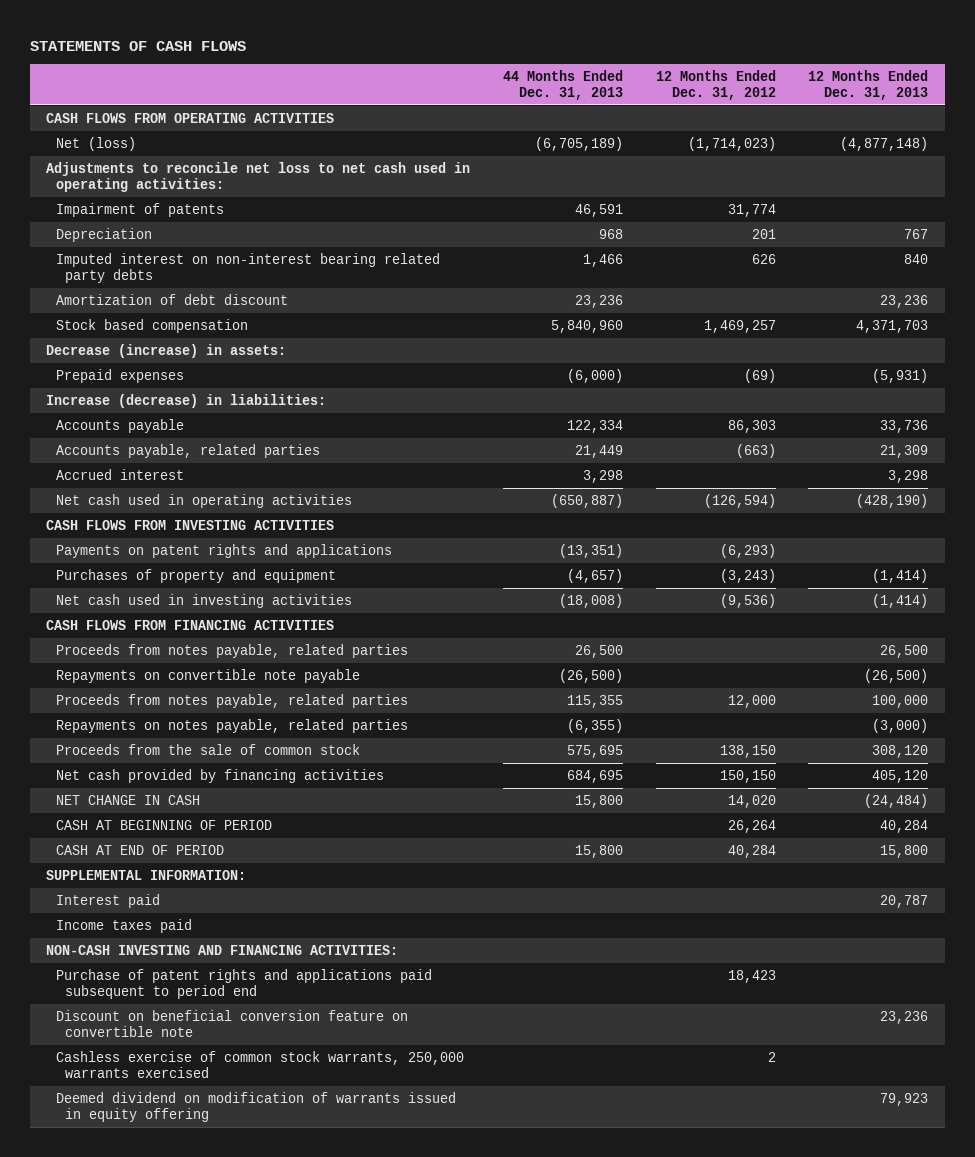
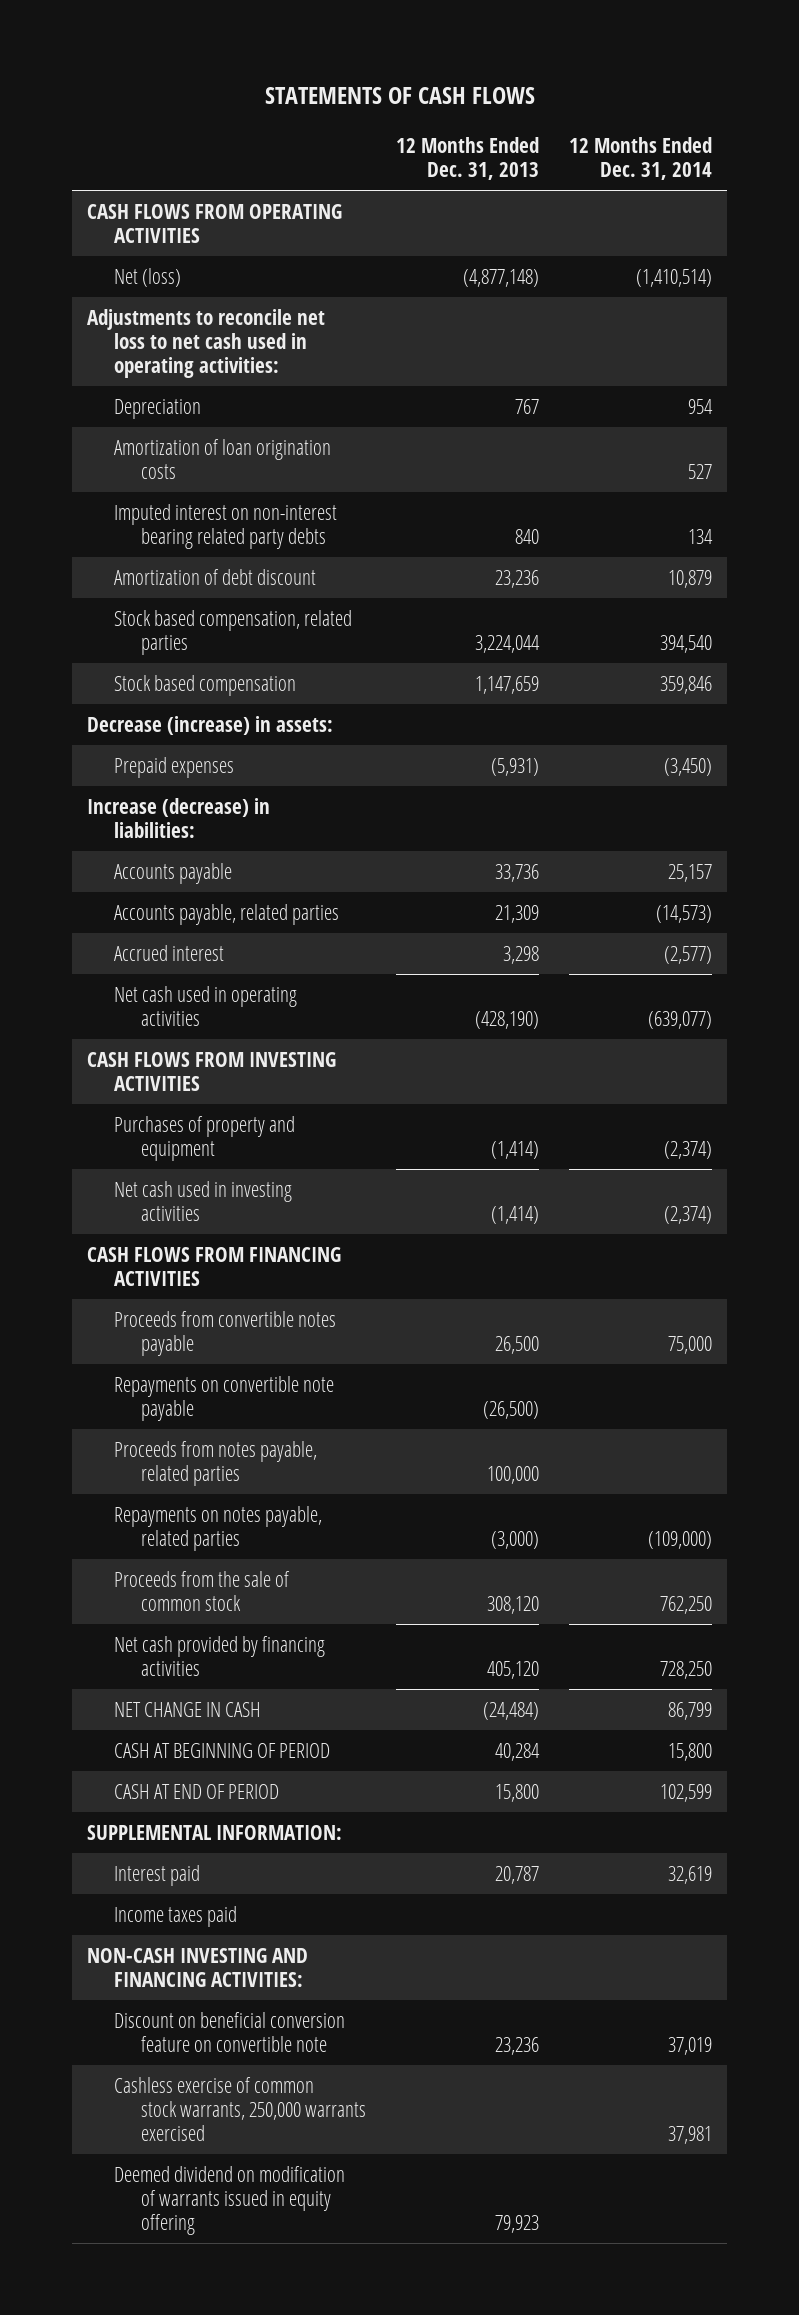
- | 44 Months Ended Dec. 31, 2013 | 12 Months Ended Dec. 31, 2012 | 12 Months Ended Dec. 31, 2013
+ | 12 Months Ended Dec. 31, 2013 | 12 Months Ended Dec. 31, 2014
- Impairment of patents | 46,591 | 31,774 |
+ Amortization of loan origination costs | | 527
- Stock based compensation | 5,840,960 | 1,469,257 | 4,371,703
+ Stock based compensation, related parties | 3,224,044 | 394,540
+ Stock based compensation | 1,147,659 | 359,846
- Payments on patent rights and applications | (13,351) | (6,293) |
- Proceeds from notes payable, related parties | 26,500 | | 26,500
+ Proceeds from convertible notes payable | 26,500 | 75,000
- Purchase of patent rights and applications paid subsequent to period end | | 18,423 |

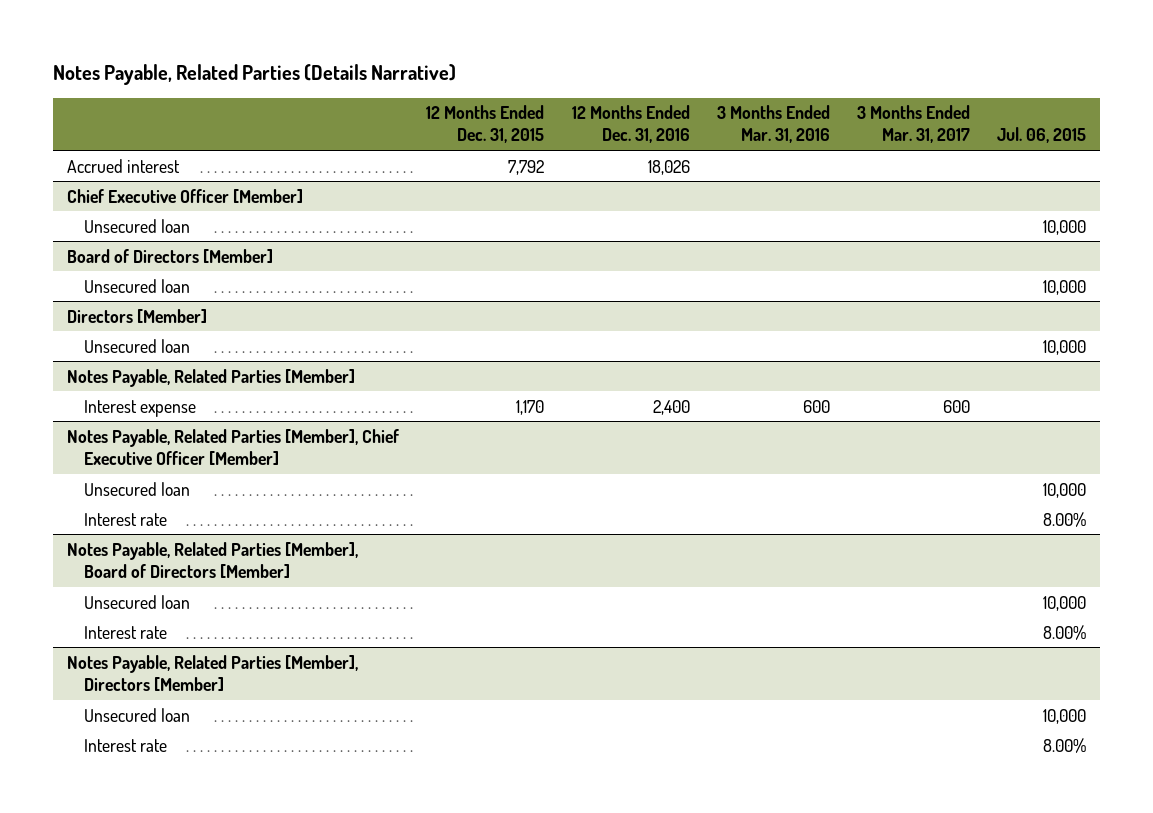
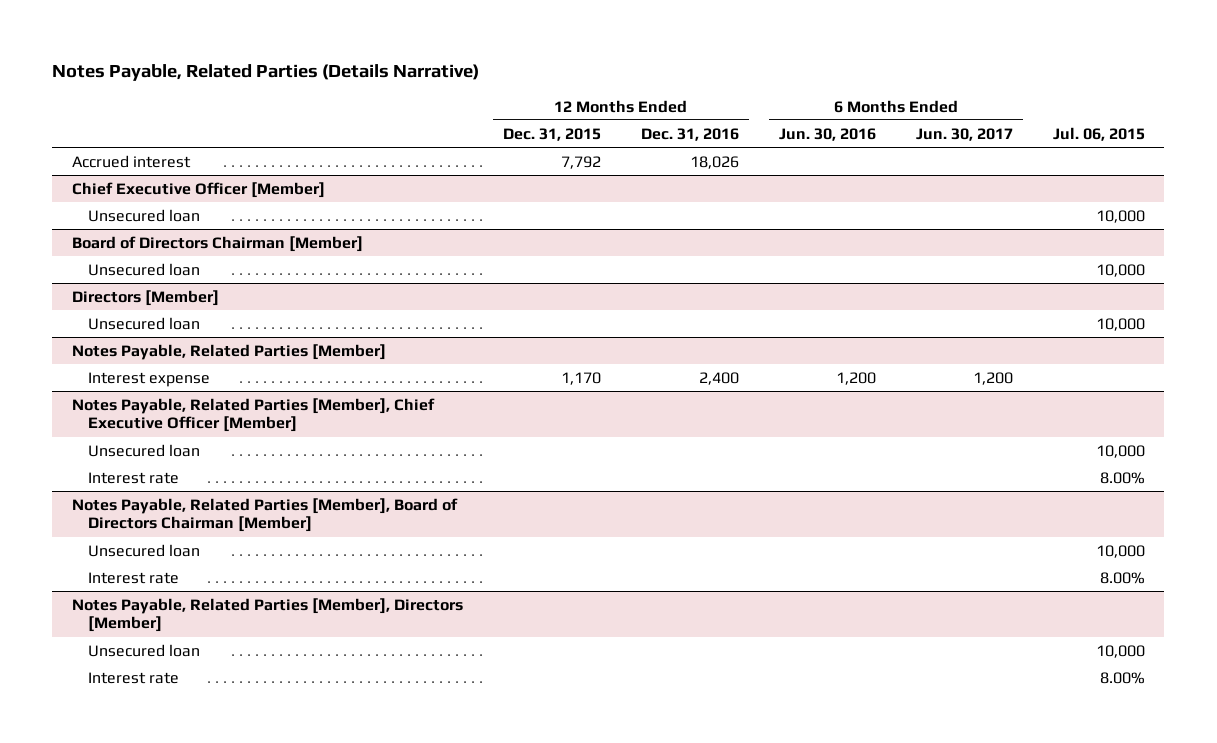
- | 12 Months Ended Dec. 31, 2015 | 12 Months Ended Dec. 31, 2016 | 3 Months Ended Mar. 31, 2016 | 3 Months Ended Mar. 31, 2017 | Jul. 06, 2015
+ | 12 Months Ended Dec. 31, 2015 | 12 Months Ended Dec. 31, 2016 | 6 Months Ended Jun. 30, 2016 | 6 Months Ended Jun. 30, 2017 | Jul. 06, 2015
- Board of Directors [Member]
+ Board of Directors Chairman [Member]
- Notes Payable, Related Parties [Member], Board of Directors [Member]
+ Notes Payable, Related Parties [Member], Board of Directors Chairman [Member]

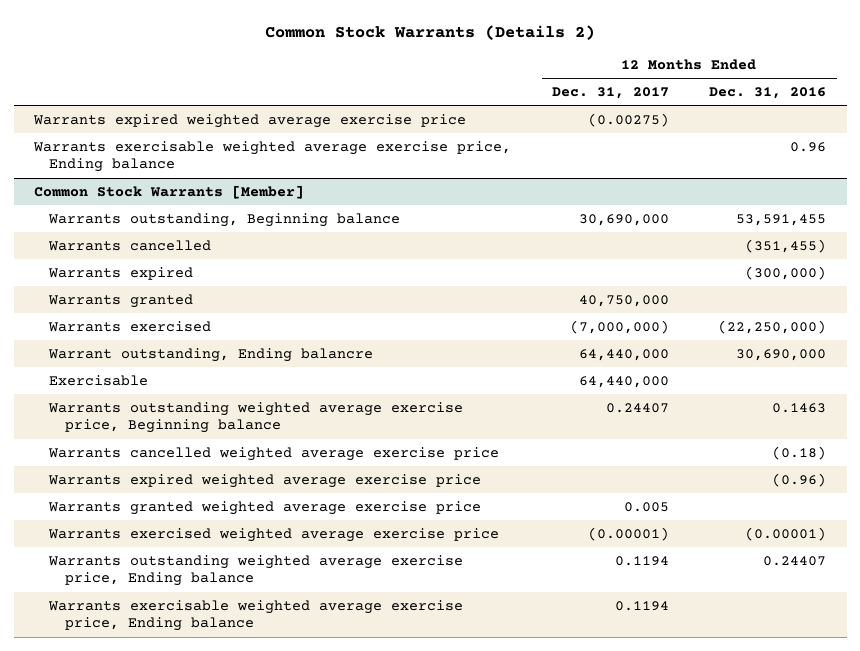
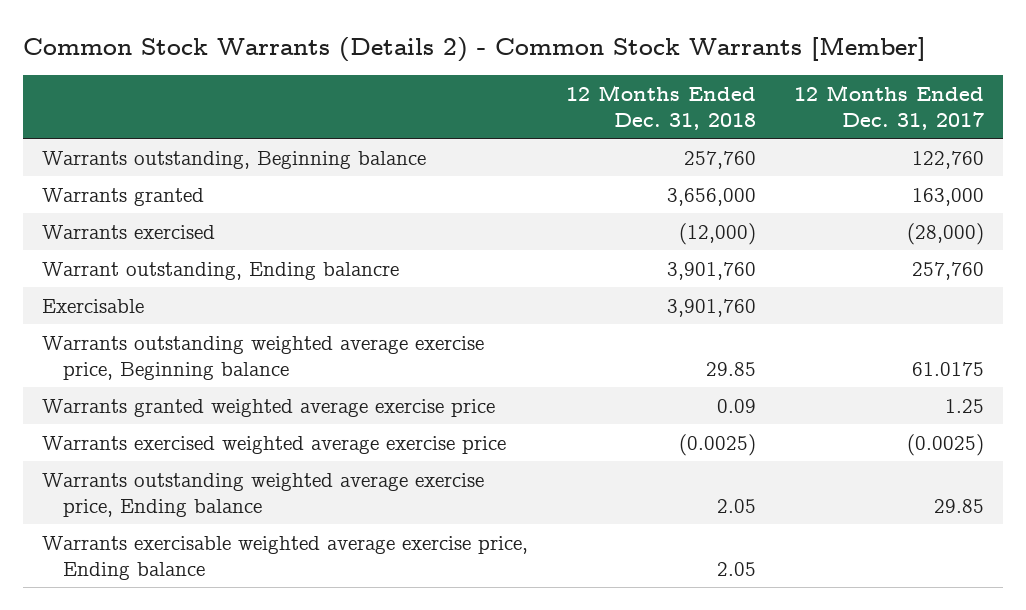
- Common Stock Warrants (Details 2)
+ Common Stock Warrants (Details 2) - Common Stock Warrants [Member]
- | 12 Months Ended Dec. 31, 2017 | 12 Months Ended Dec. 31, 2016
+ | 12 Months Ended Dec. 31, 2018 | 12 Months Ended Dec. 31, 2017
- Warrants expired weighted average exercise price | (0.00275) |
+ Warrants outstanding, Beginning balance | 257,760 | 122,760
+ Warrants granted | 3,656,000 | 163,000
+ Warrants exercised | (12,000) | (28,000)
+ Warrant outstanding, Ending balancre | 3,901,760 | 257,760
+ Exercisable | 3,901,760 |
+ Warrants outstanding weighted average exercise price, Beginning balance | 29.85 | 61.0175
+ Warrants granted weighted average exercise price | 0.09 | 1.25
+ Warrants exercised weighted average exercise price | (0.0025) | (0.0025)
+ Warrants outstanding weighted average exercise price, Ending balance | 2.05 | 29.85
- Common Stock Warrants [Member]
- Warrants outstanding, Beginning balance | 30,690,000 | 53,591,455
- Warrants cancelled | | (351,455)
- Warrants expired | | (300,000)
- Warrants granted | 40,750,000 |
- Warrants exercised | (7,000,000) | (22,250,000)
- Warrant outstanding, Ending balancre | 64,440,000 | 30,690,000
- Exercisable | 64,440,000 |
- Warrants outstanding weighted average exercise price, Beginning balance | 0.24407 | 0.1463
- Warrants cancelled weighted average exercise price | | (0.18)
- Warrants expired weighted average exercise price | | (0.96)
- Warrants granted weighted average exercise price | 0.005 |
- Warrants exercised weighted average exercise price | (0.00001) | (0.00001)
- Warrants outstanding weighted average exercise price, Ending balance | 0.1194 | 0.24407
- Warrants exercisable weighted average exercise price, Ending balance | 0.1194 |

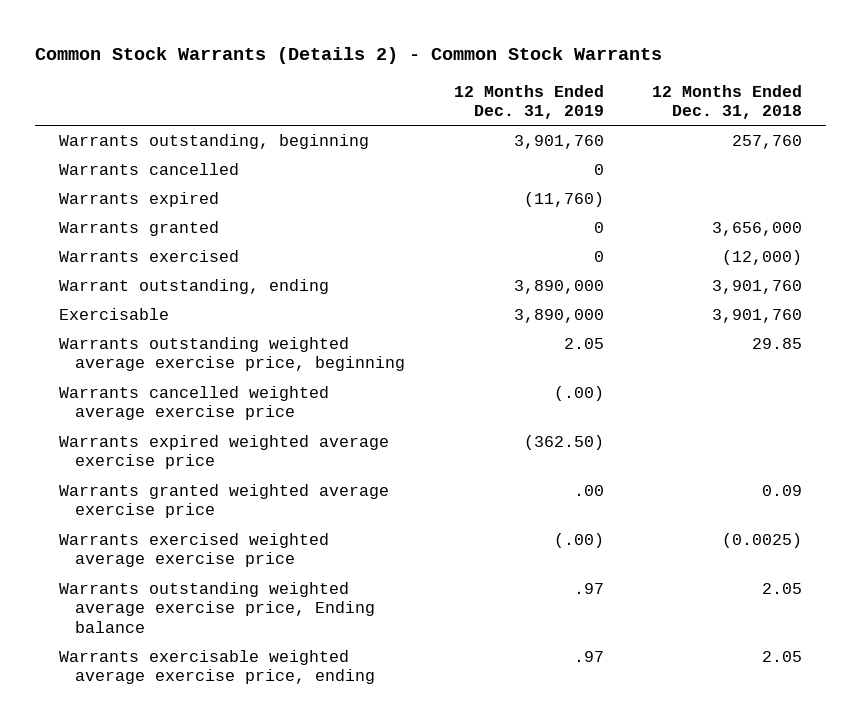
- Common Stock Warrants (Details 2) - Common Stock Warrants [Member]
+ Common Stock Warrants (Details 2) - Common Stock Warrants
- | 12 Months Ended Dec. 31, 2018 | 12 Months Ended Dec. 31, 2017
+ | 12 Months Ended Dec. 31, 2019 | 12 Months Ended Dec. 31, 2018
- Warrants outstanding, Beginning balance | 257,760 | 122,760
+ Warrants outstanding, beginning | 3,901,760 | 257,760
+ Warrants cancelled | 0 |
+ Warrants expired | (11,760) |
- Warrant outstanding, Ending balancre | 3,901,760 | 257,760
+ Warrant outstanding, ending | 3,890,000 | 3,901,760
- Warrants outstanding weighted average exercise price, Beginning balance | 29.85 | 61.0175
+ Warrants outstanding weighted average exercise price, beginning | 2.05 | 29.85
+ Warrants cancelled weighted average exercise price | (.00) |
+ Warrants expired weighted average exercise price | (362.50) |
- Warrants exercisable weighted average exercise price, Ending balance | 2.05 |
+ Warrants exercisable weighted average exercise price, ending | .97 | 2.05

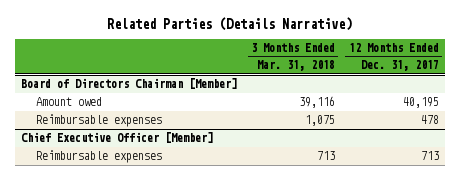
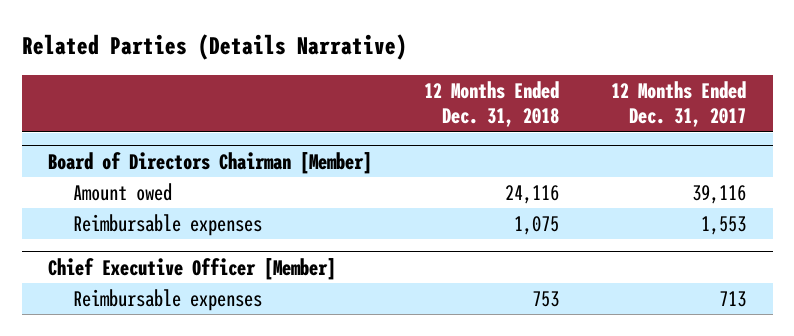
- | 3 Months Ended Mar. 31, 2018 | 12 Months Ended Dec. 31, 2017
+ | 12 Months Ended Dec. 31, 2018 | 12 Months Ended Dec. 31, 2017
@ Board of Directors Chairman [Member]
- Amount owed | 39,116 | 40,195
- Reimbursable expenses | 1,075 | 478
+ Amount owed | 24,116 | 39,116
+ Reimbursable expenses | 1,075 | 1,553

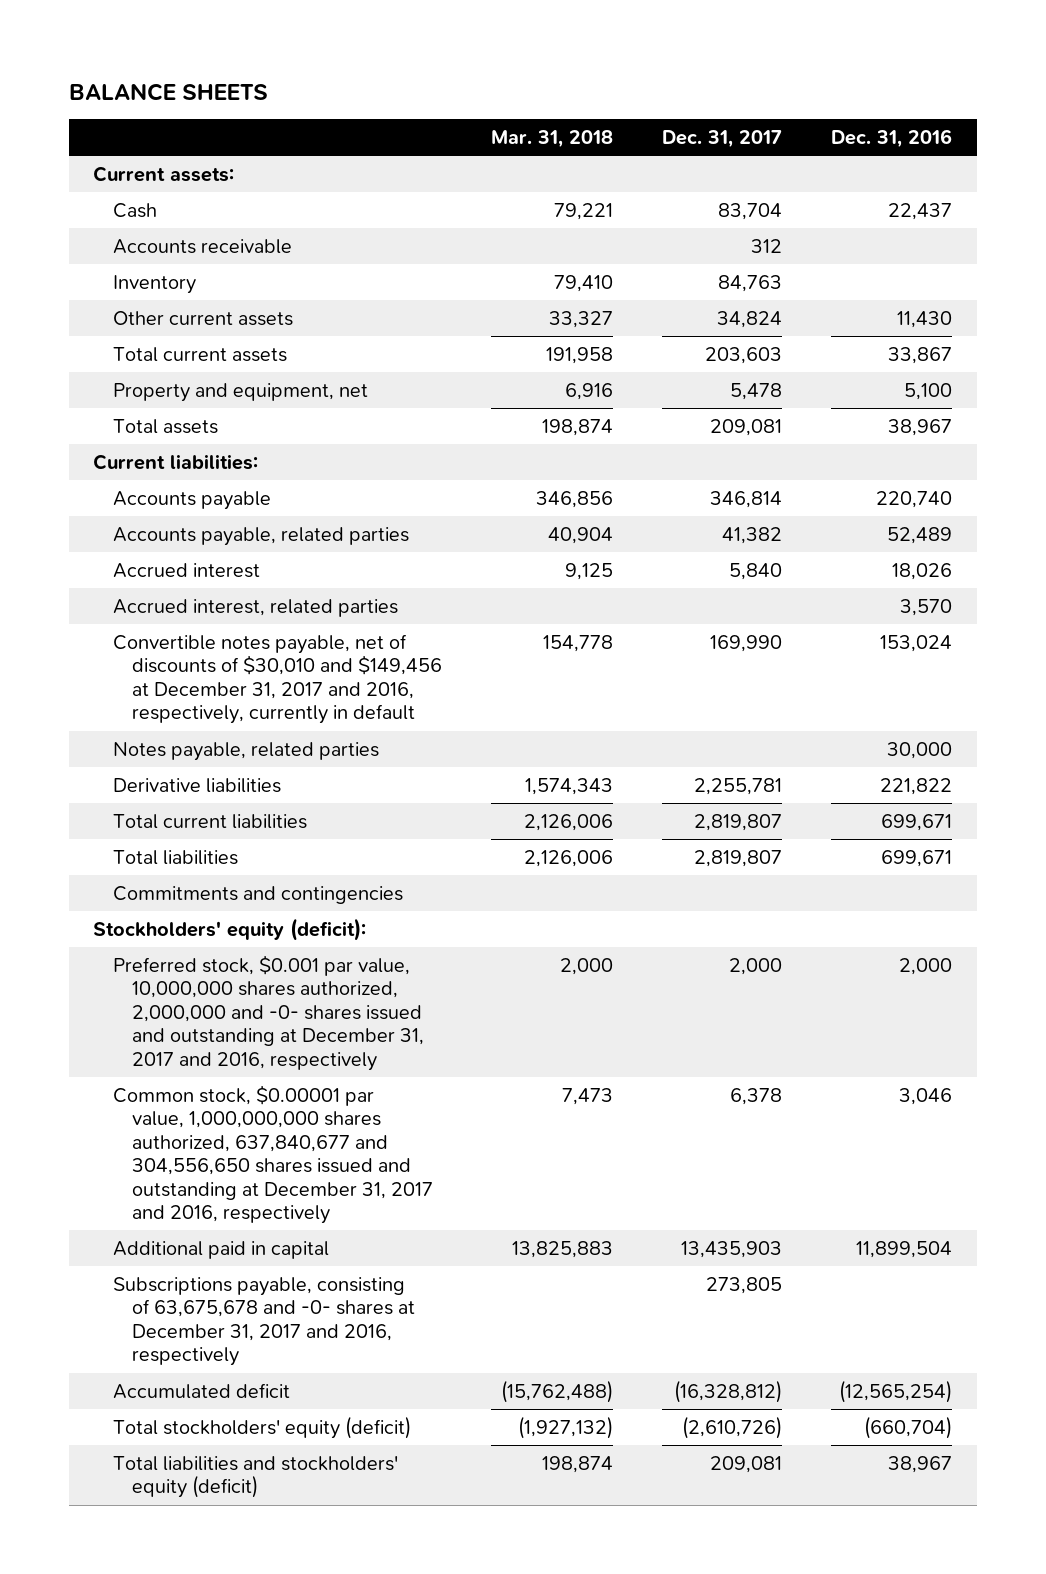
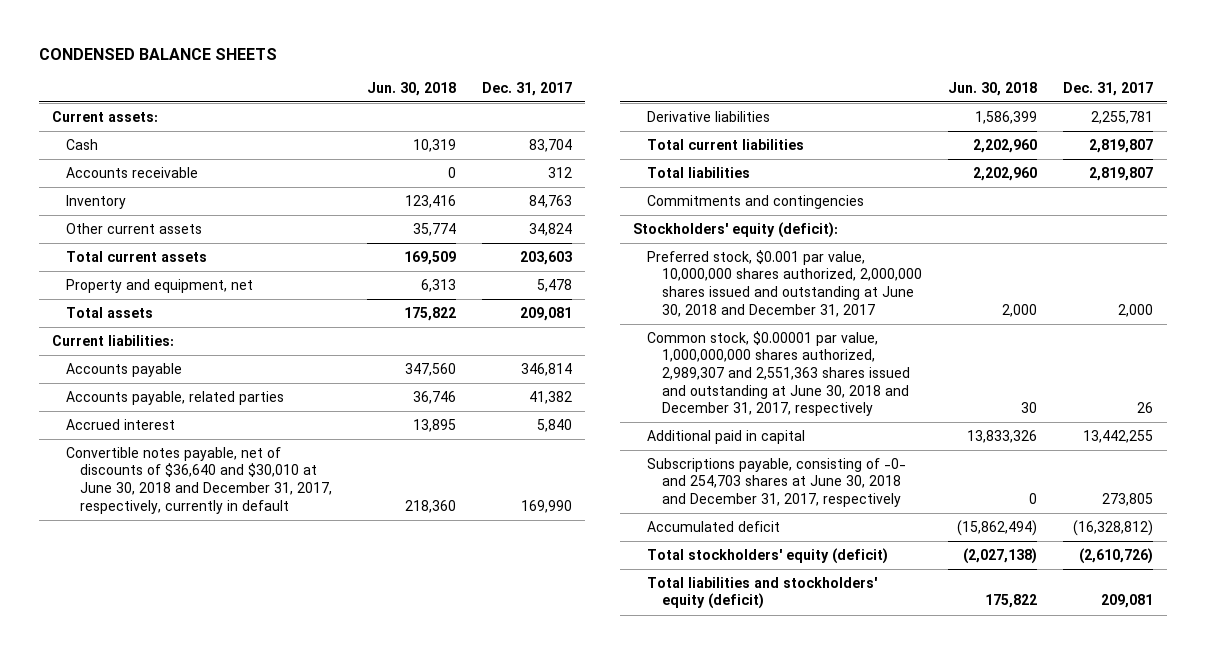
- BALANCE SHEETS
+ CONDENSED BALANCE SHEETS
- | Mar. 31, 2018 | Dec. 31, 2017 | Dec. 31, 2016
+ | Jun. 30, 2018 | Dec. 31, 2017
- Accrued interest, related parties | | | 3,570
- Convertible notes payable, net of discounts of $30,010 and $149,456 at December 31, 2017 and 2016, respectively, currently in default | 154,778 | 169,990 | 153,024
- Notes payable, related parties | | | 30,000
+ Convertible notes payable, net of discounts of $36,640 and $30,010 at June 30, 2018 and December 31, 2017, respectively, currently in default | 218,360 | 169,990
- Preferred stock, $0.001 par value, 10,000,000 shares authorized, 2,000,000 and -0- shares issued and outstanding at December 31, 2017 and 2016, respectively | 2,000 | 2,000 | 2,000
- Common stock, $0.00001 par value, 1,000,000,000 shares authorized, 637,840,677 and 304,556,650 shares issued and outstanding at December 31, 2017 and 2016, respectively | 7,473 | 6,378 | 3,046
- Additional paid in capital | 13,825,883 | 13,435,903 | 11,899,504
- Subscriptions payable, consisting of 63,675,678 and -0- shares at December 31, 2017 and 2016, respectively | | 273,805 |
+ Preferred stock, $0.001 par value, 10,000,000 shares authorized, 2,000,000 shares issued and outstanding at June 30, 2018 and December 31, 2017 | 2,000 | 2,000
+ Common stock, $0.00001 par value, 1,000,000,000 shares authorized, 2,989,307 and 2,551,363 shares issued and outstanding at June 30, 2018 and December 31, 2017, respectively | 30 | 26
+ Additional paid in capital | 13,833,326 | 13,442,255
+ Subscriptions payable, consisting of -0- and 254,703 shares at June 30, 2018 and December 31, 2017, respectively | 0 | 273,805

